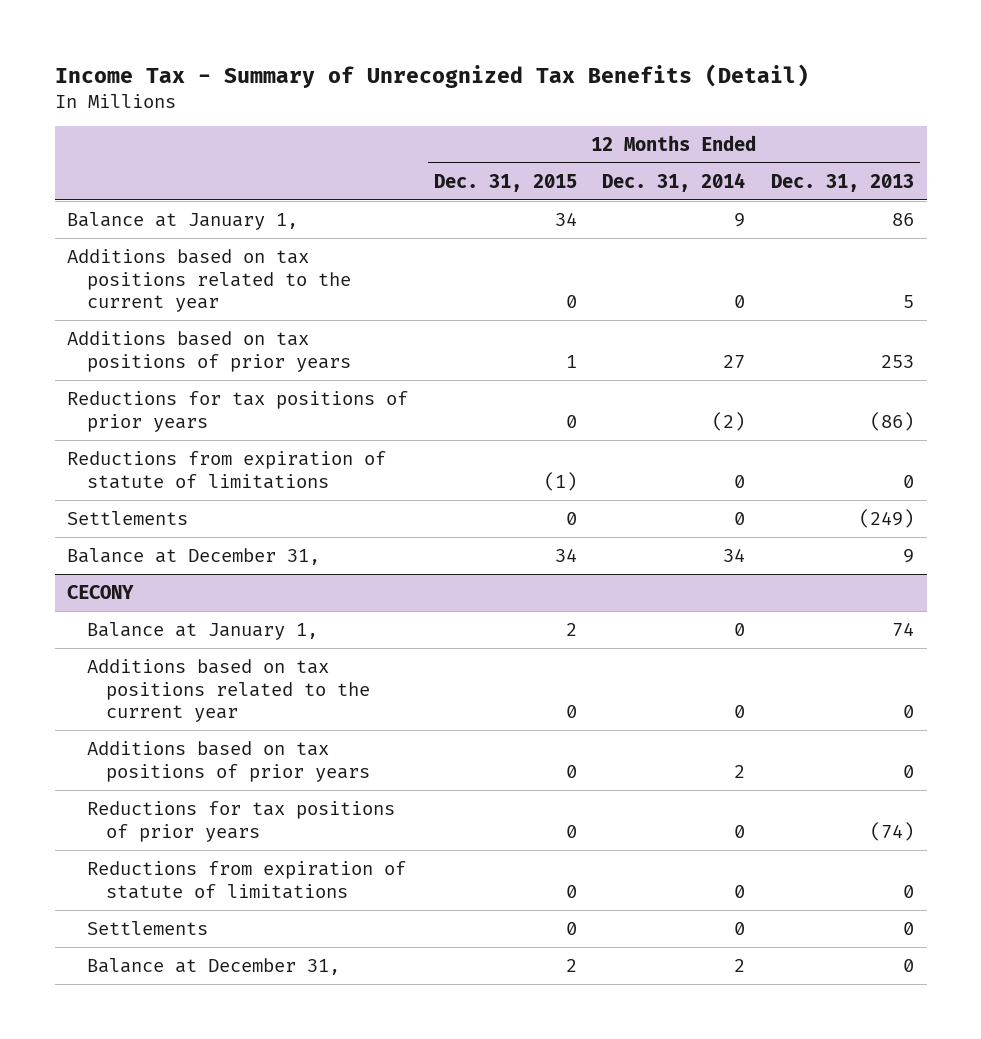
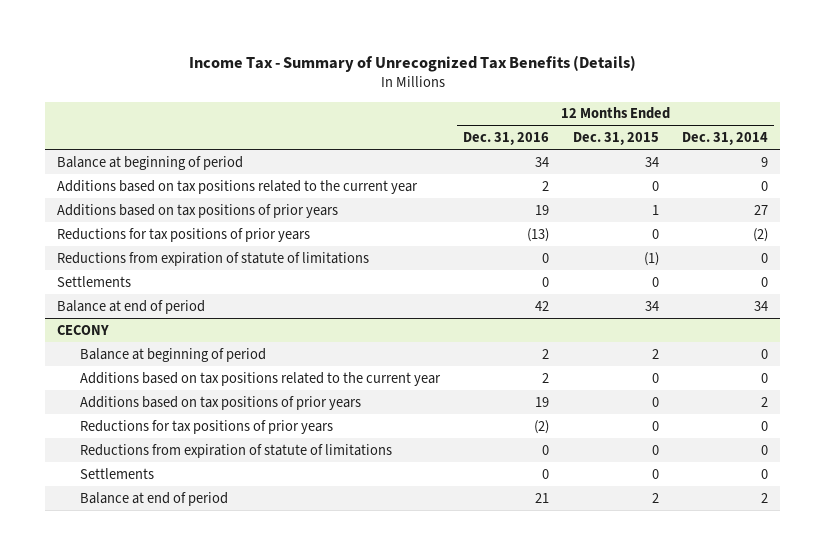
- Income Tax - Summary of Unrecognized Tax Benefits (Detail)
+ Income Tax - Summary of Unrecognized Tax Benefits (Details)
- | 12 Months Ended Dec. 31, 2015 | 12 Months Ended Dec. 31, 2014 | 12 Months Ended Dec. 31, 2013
+ | 12 Months Ended Dec. 31, 2016 | 12 Months Ended Dec. 31, 2015 | 12 Months Ended Dec. 31, 2014
- Balance at January 1, | 34 | 9 | 86
+ Balance at beginning of period | 34 | 34 | 9
- Balance at December 31, | 34 | 34 | 9
+ Balance at end of period | 42 | 34 | 34
@ CECONY
- Balance at January 1, | 2 | 0 | 74
+ Balance at beginning of period | 2 | 2 | 0
- Balance at December 31, | 2 | 2 | 0
+ Balance at end of period | 21 | 2 | 2

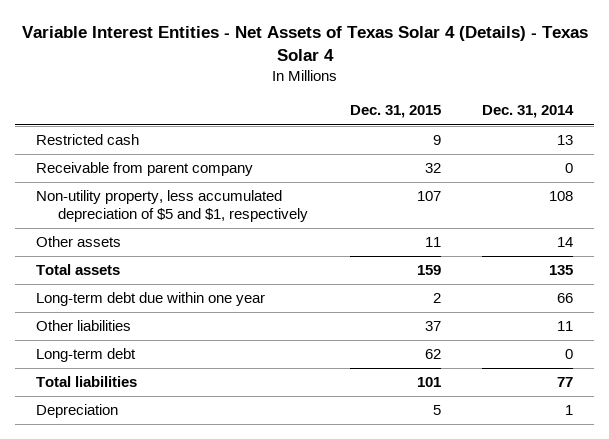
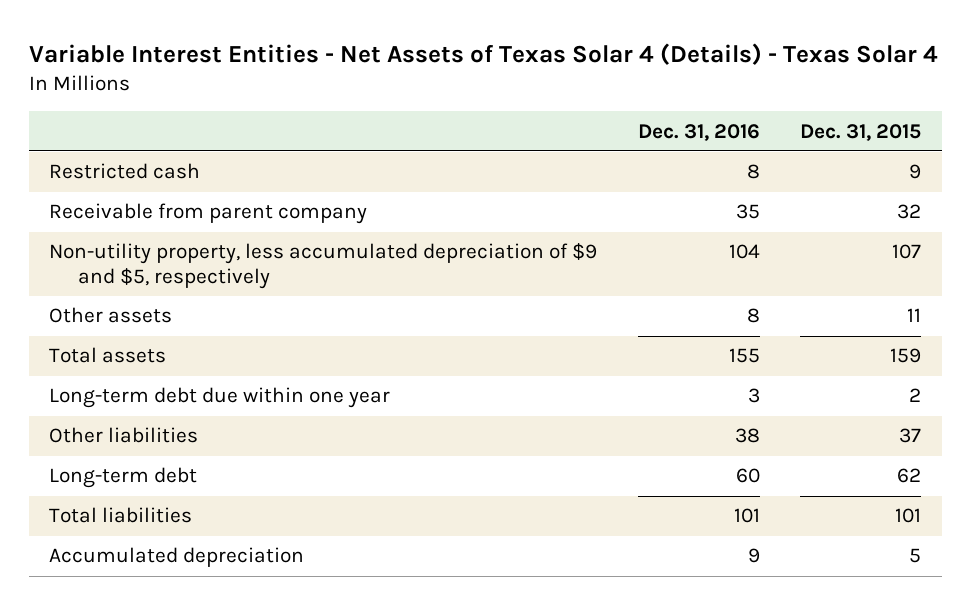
- | Dec. 31, 2015 | Dec. 31, 2014
+ | Dec. 31, 2016 | Dec. 31, 2015
- Non-utility property, less accumulated depreciation of $5 and $1, respectively | 107 | 108
+ Non-utility property, less accumulated depreciation of $9 and $5, respectively | 104 | 107
- Depreciation | 5 | 1
+ Accumulated depreciation | 9 | 5

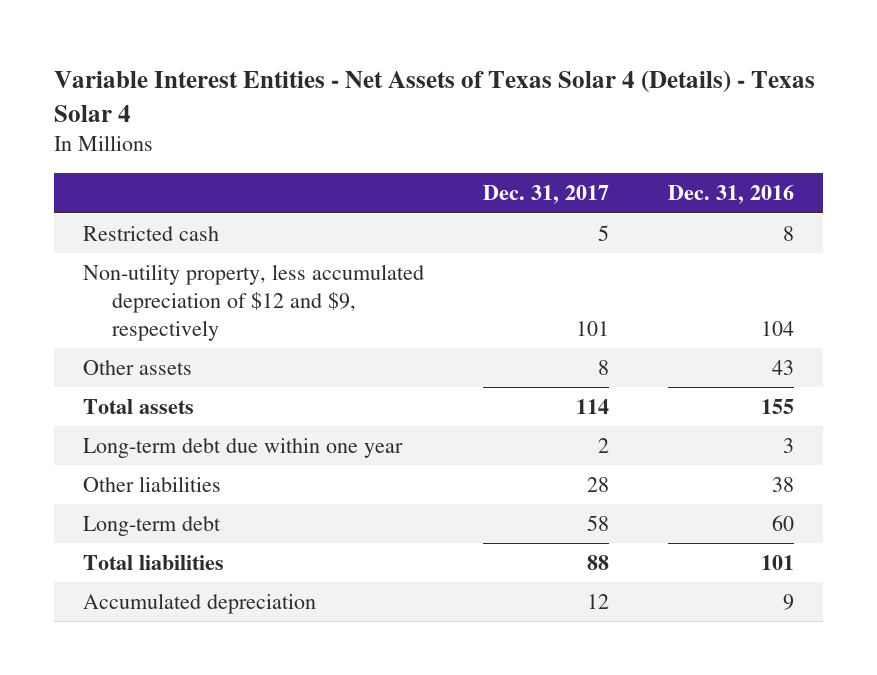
- | Dec. 31, 2016 | Dec. 31, 2015
+ | Dec. 31, 2017 | Dec. 31, 2016
- Receivable from parent company | 35 | 32
- Non-utility property, less accumulated depreciation of $9 and $5, respectively | 104 | 107
- Other assets | 8 | 11
+ Non-utility property, less accumulated depreciation of $12 and $9, respectively | 101 | 104
+ Other assets | 8 | 43

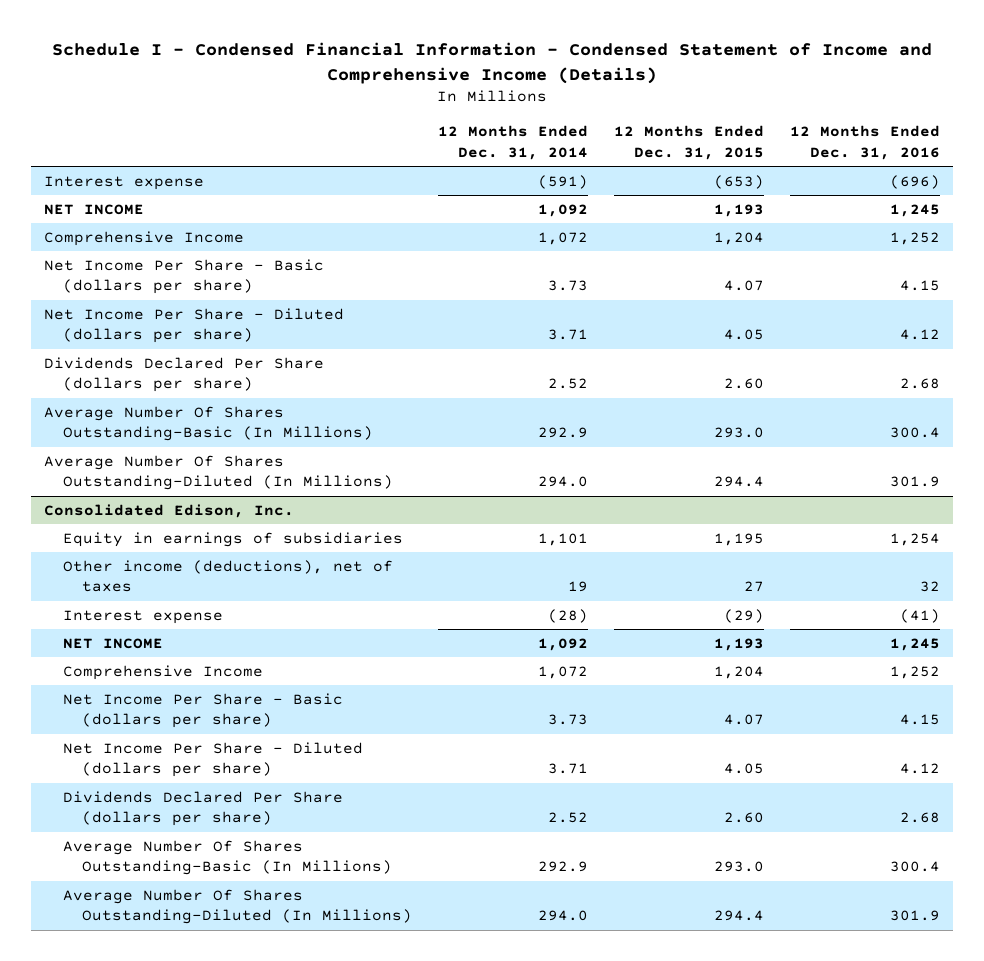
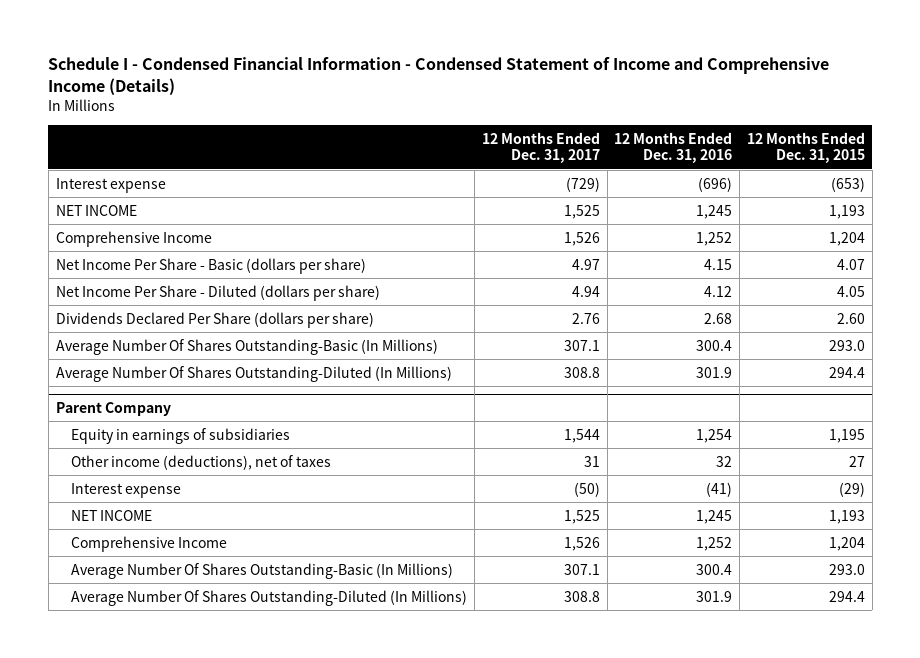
- | 12 Months Ended Dec. 31, 2014 | 12 Months Ended Dec. 31, 2015 | 12 Months Ended Dec. 31, 2016
+ | 12 Months Ended Dec. 31, 2017 | 12 Months Ended Dec. 31, 2016 | 12 Months Ended Dec. 31, 2015
- Consolidated Edison, Inc.
+ Parent Company
- Net Income Per Share - Basic (dollars per share) | 3.73 | 4.07 | 4.15
- Net Income Per Share - Diluted (dollars per share) | 3.71 | 4.05 | 4.12
- Dividends Declared Per Share (dollars per share) | 2.52 | 2.60 | 2.68

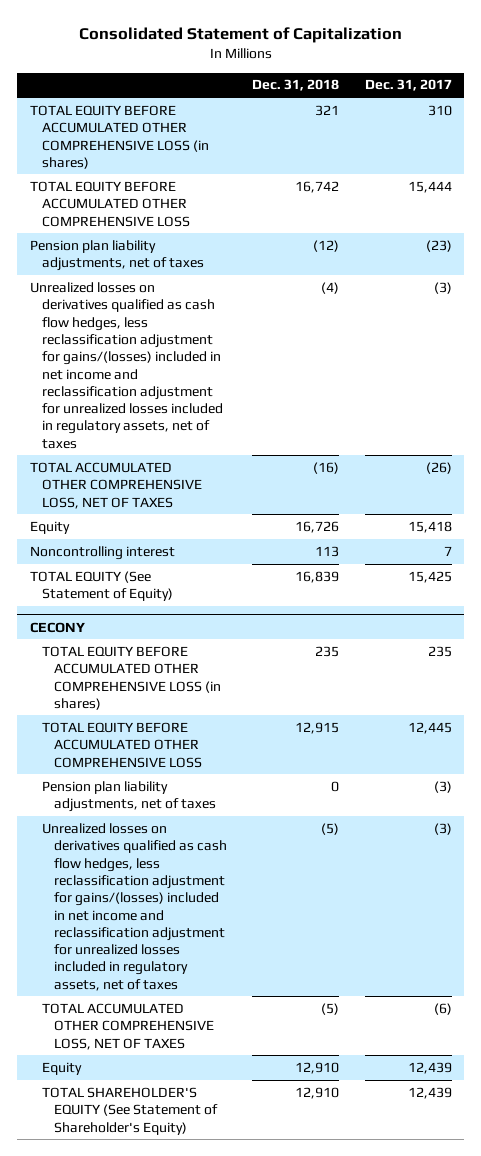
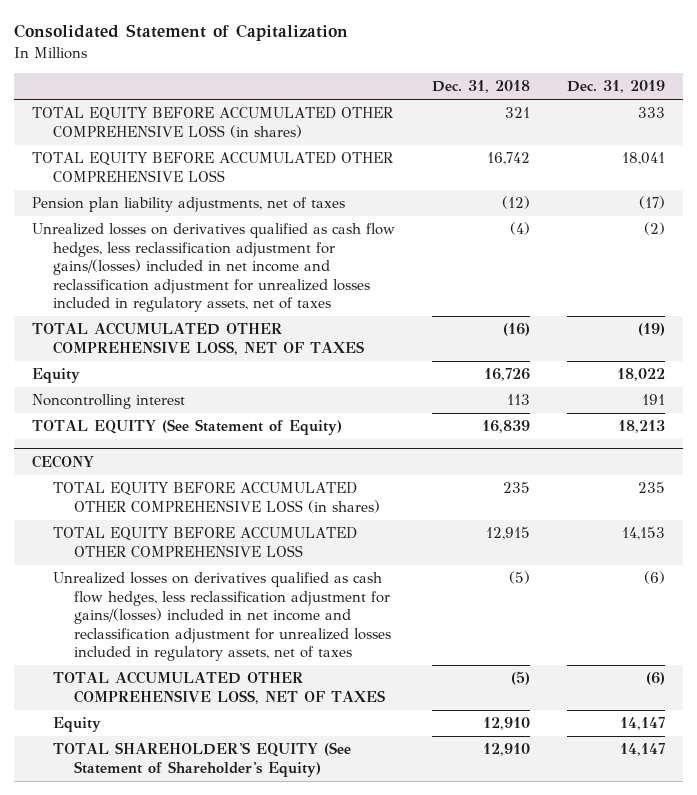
- | Dec. 31, 2018 | Dec. 31, 2017
+ | Dec. 31, 2018 | Dec. 31, 2019
@ CECONY
- Pension plan liability adjustments, net of taxes | 0 | (3)

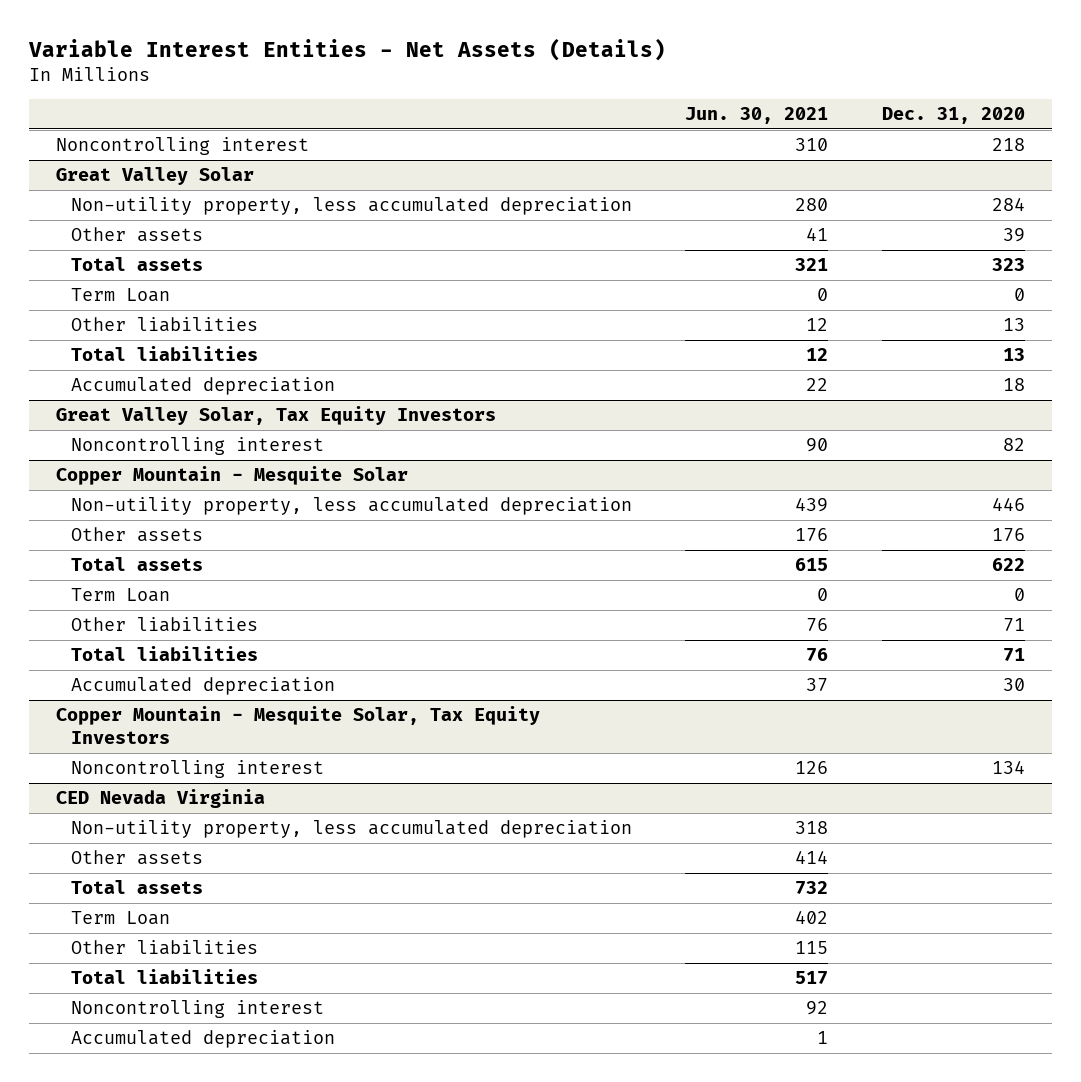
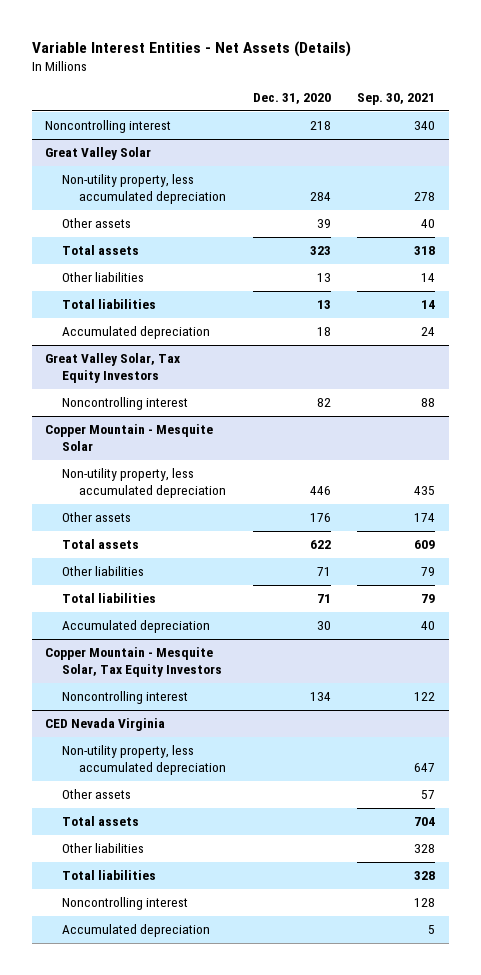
- | Jun. 30, 2021 | Dec. 31, 2020
+ | Dec. 31, 2020 | Sep. 30, 2021
@ Great Valley Solar
- Term Loan | 0 | 0
@ Copper Mountain - Mesquite Solar
- Term Loan | 0 | 0
@ CED Nevada Virginia
- Term Loan | 402 |

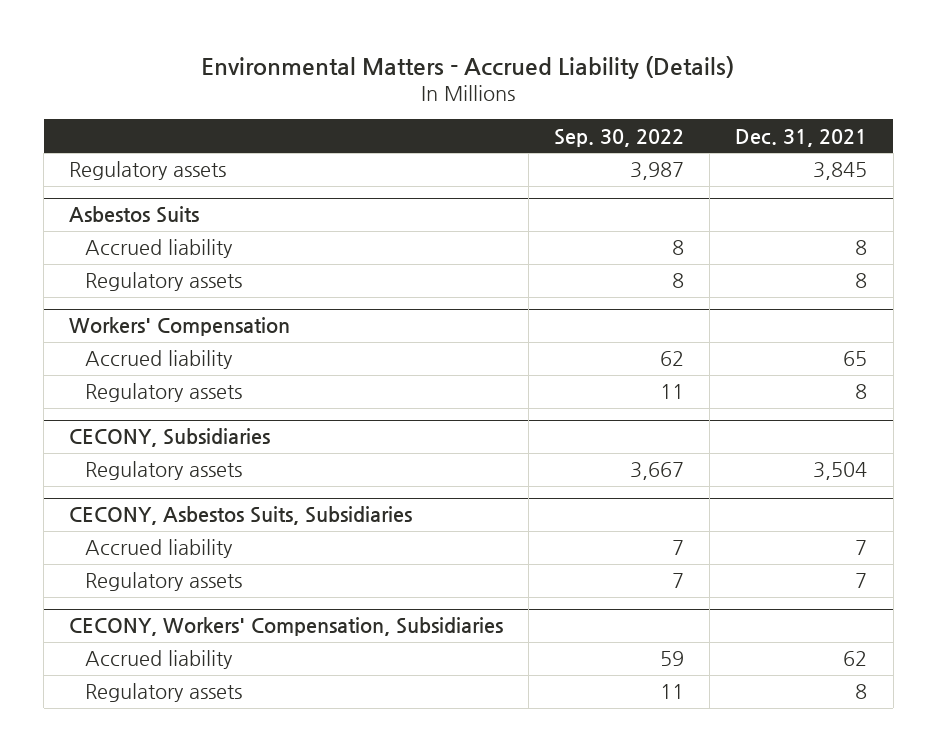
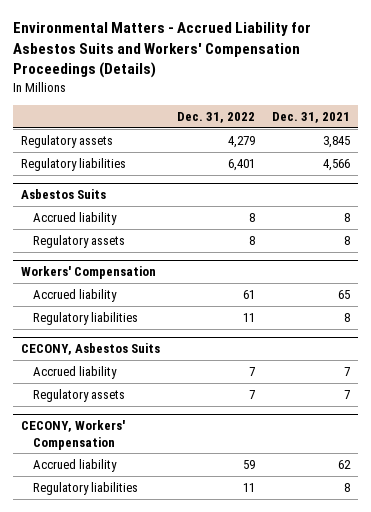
- Environmental Matters - Accrued Liability (Details)
+ Environmental Matters - Accrued Liability for Asbestos Suits and Workers' Compensation Proceedings (Details)
- | Sep. 30, 2022 | Dec. 31, 2021
+ | Dec. 31, 2022 | Dec. 31, 2021
+ Regulatory liabilities | 6,401 | 4,566
@ Workers' Compensation
- Regulatory assets | 11 | 8
- CECONY, Subsidiaries
- Regulatory assets | 3,667 | 3,504
- CECONY, Asbestos Suits, Subsidiaries
@ Workers' Compensation
+ Regulatory liabilities | 11 | 8
+ CECONY, Asbestos Suits
- CECONY, Workers' Compensation, Subsidiaries
+ CECONY, Workers' Compensation
- Regulatory assets | 11 | 8
+ Regulatory liabilities | 11 | 8

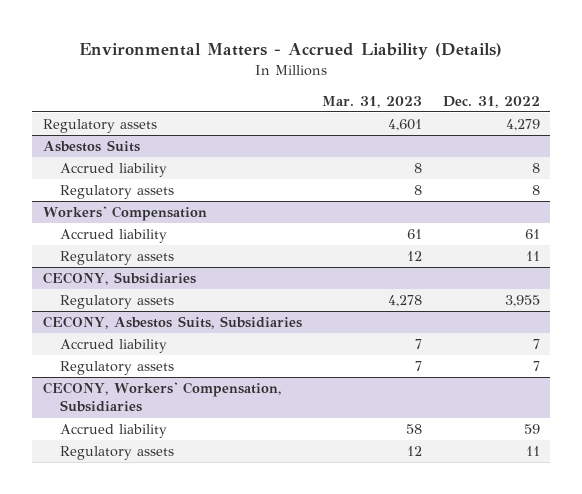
- Environmental Matters - Accrued Liability for Asbestos Suits and Workers' Compensation Proceedings (Details)
+ Environmental Matters - Accrued Liability (Details)
- | Dec. 31, 2022 | Dec. 31, 2021
+ | Mar. 31, 2023 | Dec. 31, 2022
- Regulatory liabilities | 6,401 | 4,566
@ Workers' Compensation
- Regulatory liabilities | 11 | 8
- CECONY, Asbestos Suits
@ Workers' Compensation
+ Regulatory assets | 12 | 11
+ CECONY, Subsidiaries
+ Regulatory assets | 4,278 | 3,955
+ CECONY, Asbestos Suits, Subsidiaries
- CECONY, Workers' Compensation
+ CECONY, Workers' Compensation, Subsidiaries
- Regulatory liabilities | 11 | 8
+ Regulatory assets | 12 | 11

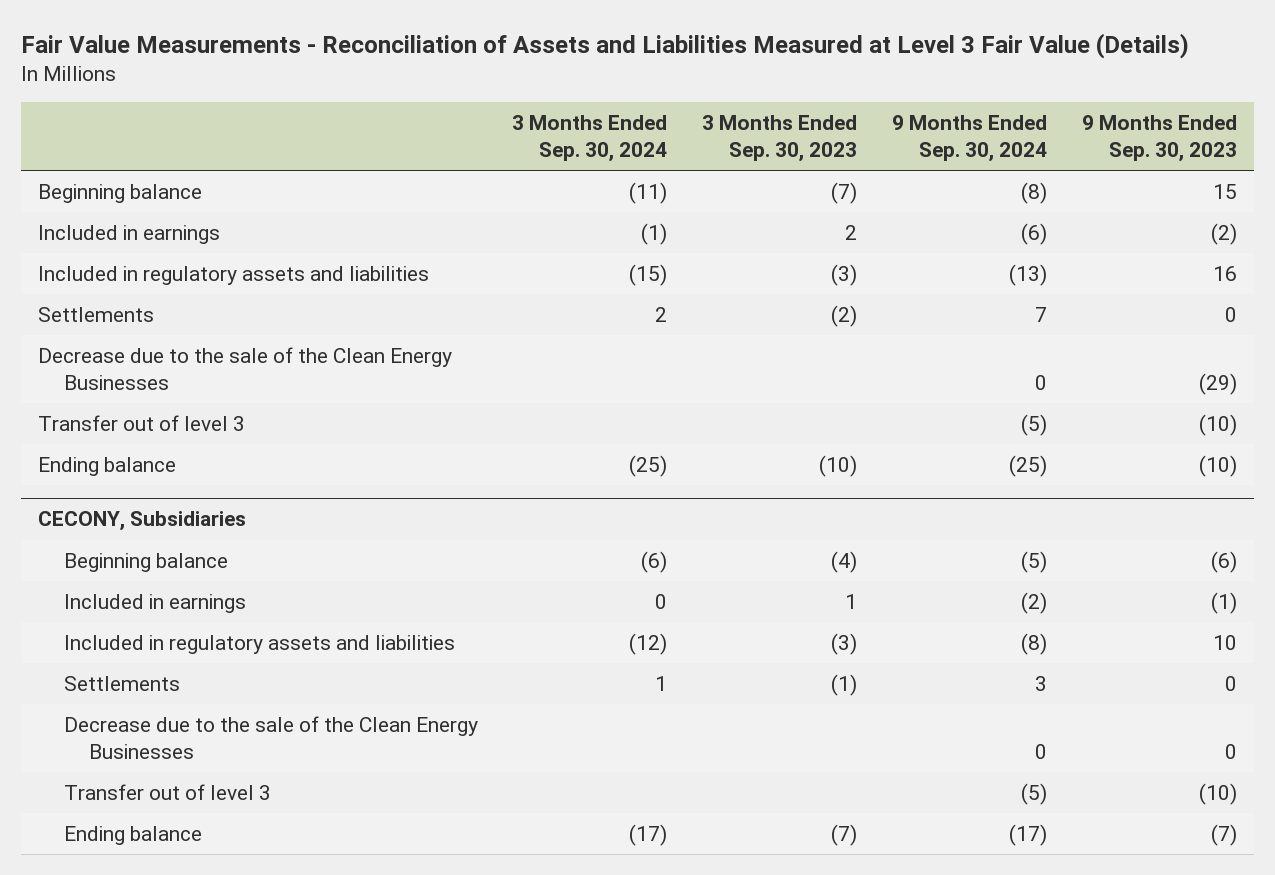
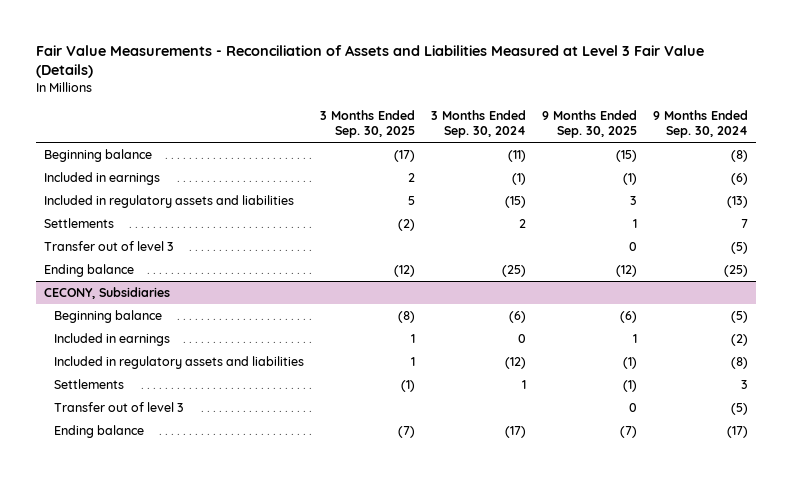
- | 3 Months Ended Sep. 30, 2024 | 3 Months Ended Sep. 30, 2023 | 9 Months Ended Sep. 30, 2024 | 9 Months Ended Sep. 30, 2023
+ | 3 Months Ended Sep. 30, 2025 | 3 Months Ended Sep. 30, 2024 | 9 Months Ended Sep. 30, 2025 | 9 Months Ended Sep. 30, 2024
- Decrease due to the sale of the Clean Energy Businesses | | | 0 | (29)
@ CECONY, Subsidiaries
- Decrease due to the sale of the Clean Energy Businesses | | | 0 | 0

